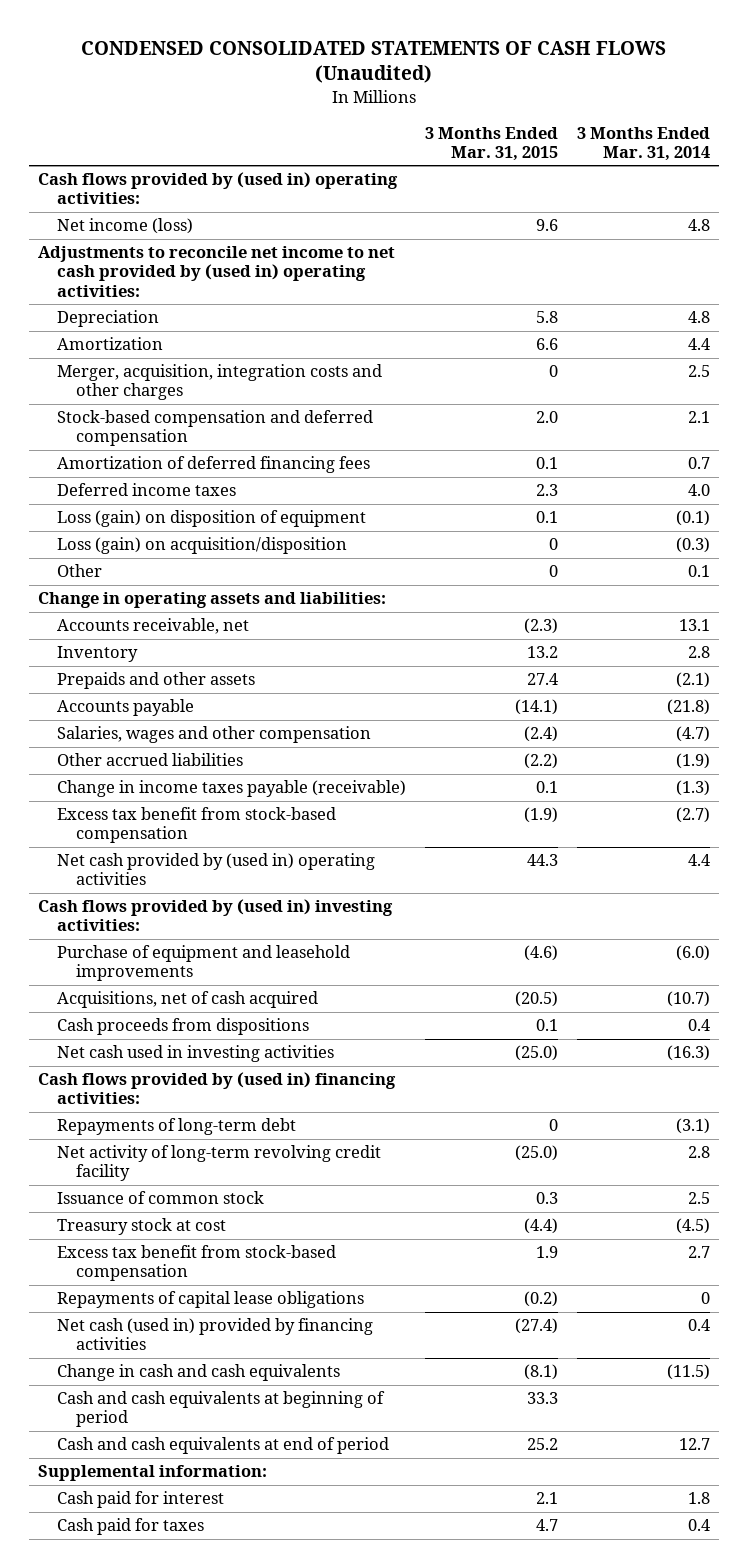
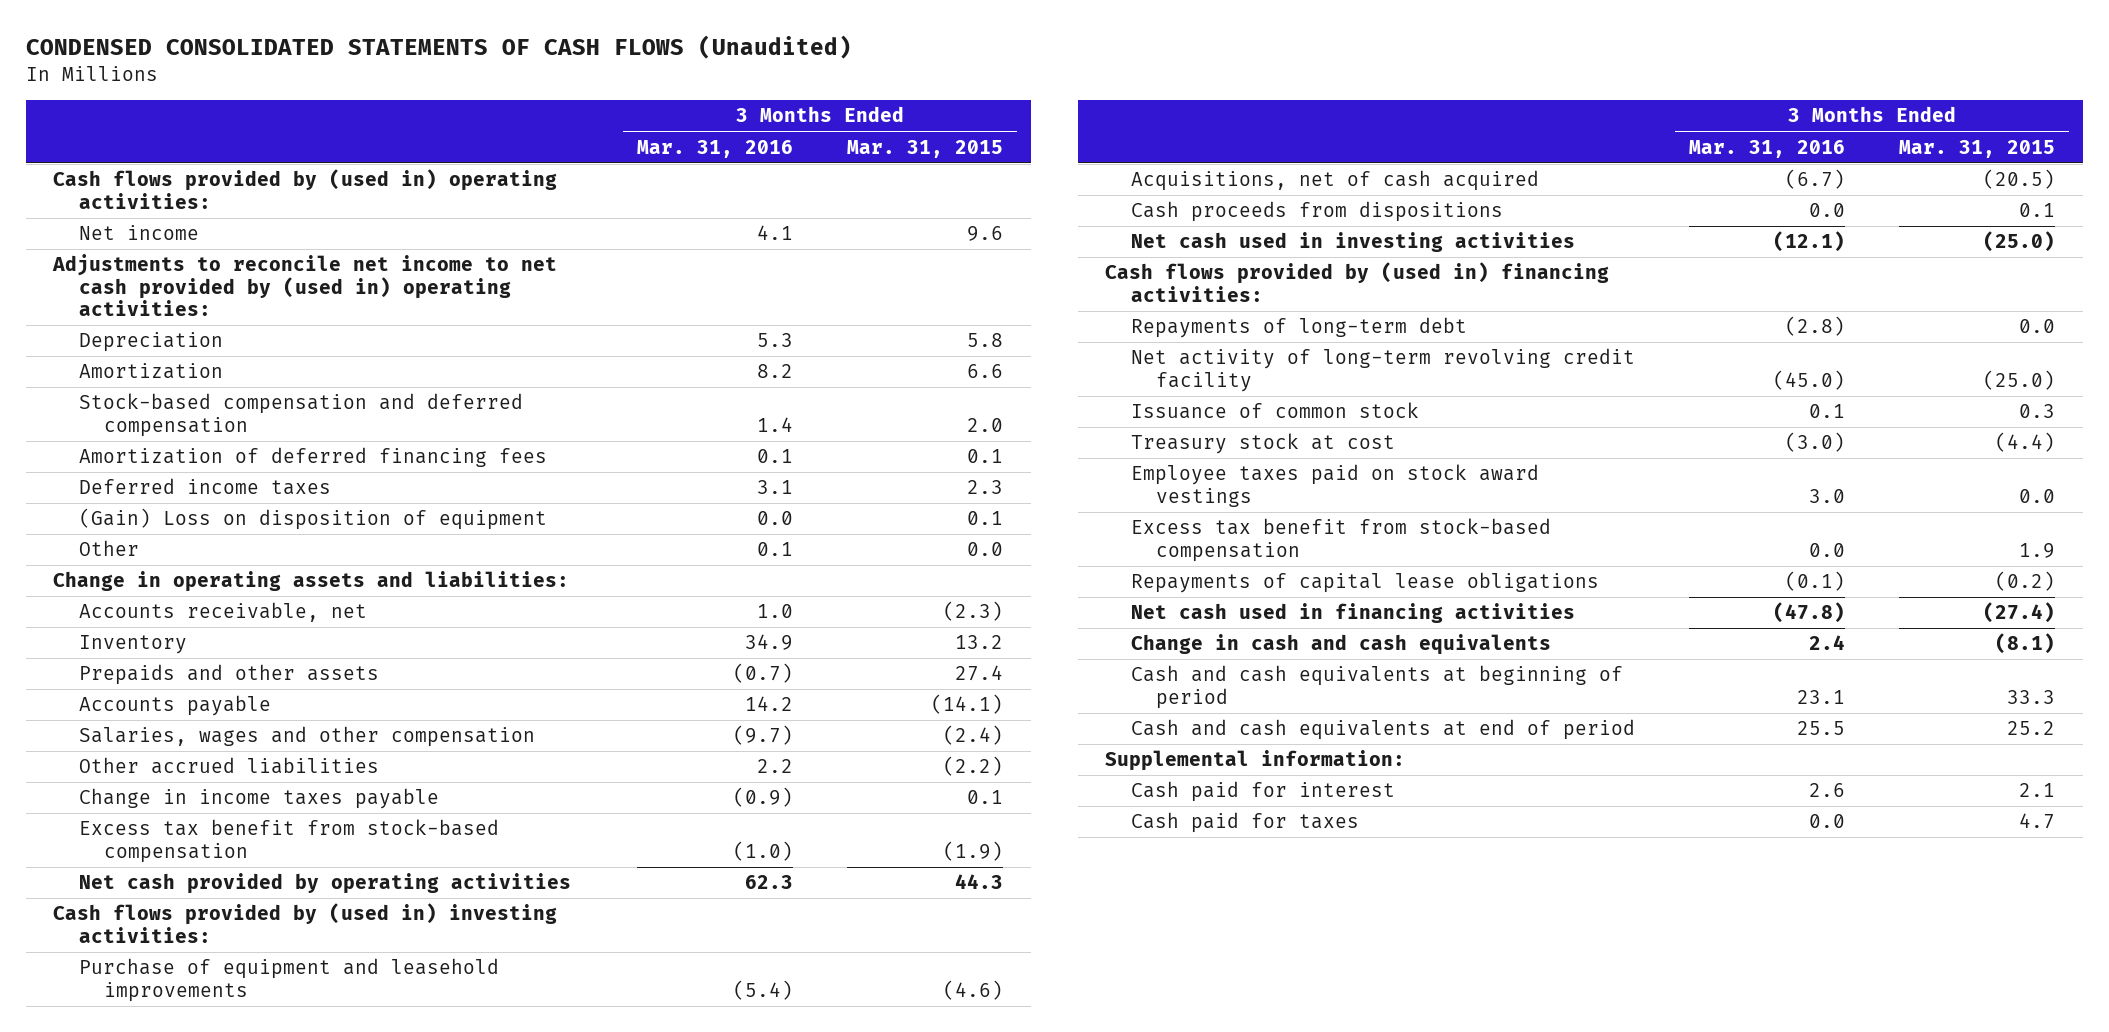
- | 3 Months Ended Mar. 31, 2015 | 3 Months Ended Mar. 31, 2014
+ | 3 Months Ended Mar. 31, 2016 | 3 Months Ended Mar. 31, 2015
- Net income (loss) | 9.6 | 4.8
+ Net income | 4.1 | 9.6
- Merger, acquisition, integration costs and other charges | 0 | 2.5
- Loss (gain) on disposition of equipment | 0.1 | (0.1)
- Loss (gain) on acquisition/disposition | 0 | (0.3)
- Other | 0 | 0.1
+ (Gain) Loss on disposition of equipment | 0.0 | 0.1
+ Other | 0.1 | 0.0
- Change in income taxes payable (receivable) | 0.1 | (1.3)
+ Change in income taxes payable | (0.9) | 0.1
- Net cash provided by (used in) operating activities | 44.3 | 4.4
+ Net cash provided by operating activities | 62.3 | 44.3
- Repayments of long-term debt | 0 | (3.1)
+ Repayments of long-term debt | (2.8) | 0.0
+ Employee taxes paid on stock award vestings | 3.0 | 0.0
- Net cash (used in) provided by financing activities | (27.4) | 0.4
+ Net cash used in financing activities | (47.8) | (27.4)

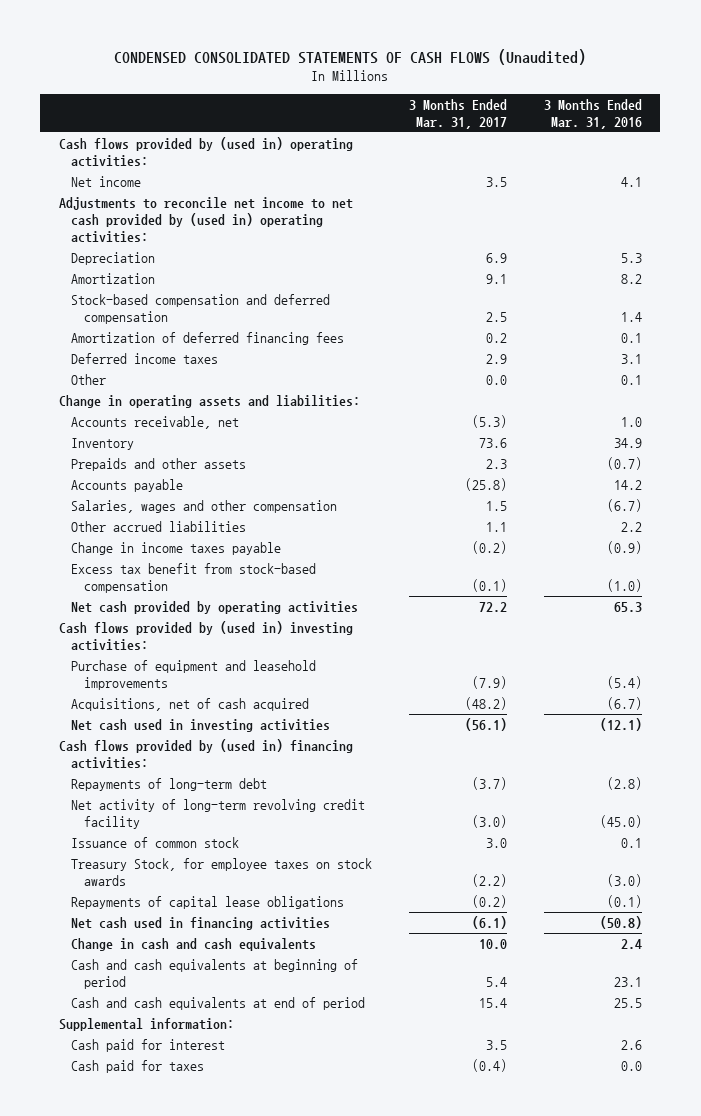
- | 3 Months Ended Mar. 31, 2016 | 3 Months Ended Mar. 31, 2015
+ | 3 Months Ended Mar. 31, 2017 | 3 Months Ended Mar. 31, 2016
- (Gain) Loss on disposition of equipment | 0.0 | 0.1
- Salaries, wages and other compensation | (9.7) | (2.4)
+ Salaries, wages and other compensation | 1.5 | (6.7)
- Net cash provided by operating activities | 62.3 | 44.3
+ Net cash provided by operating activities | 72.2 | 65.3
- Cash proceeds from dispositions | 0.0 | 0.1
- Treasury stock at cost | (3.0) | (4.4)
- Employee taxes paid on stock award vestings | 3.0 | 0.0
- Excess tax benefit from stock-based compensation | 0.0 | 1.9
+ Treasury Stock, for employee taxes on stock awards | (2.2) | (3.0)
- Net cash used in financing activities | (47.8) | (27.4)
+ Net cash used in financing activities | (6.1) | (50.8)

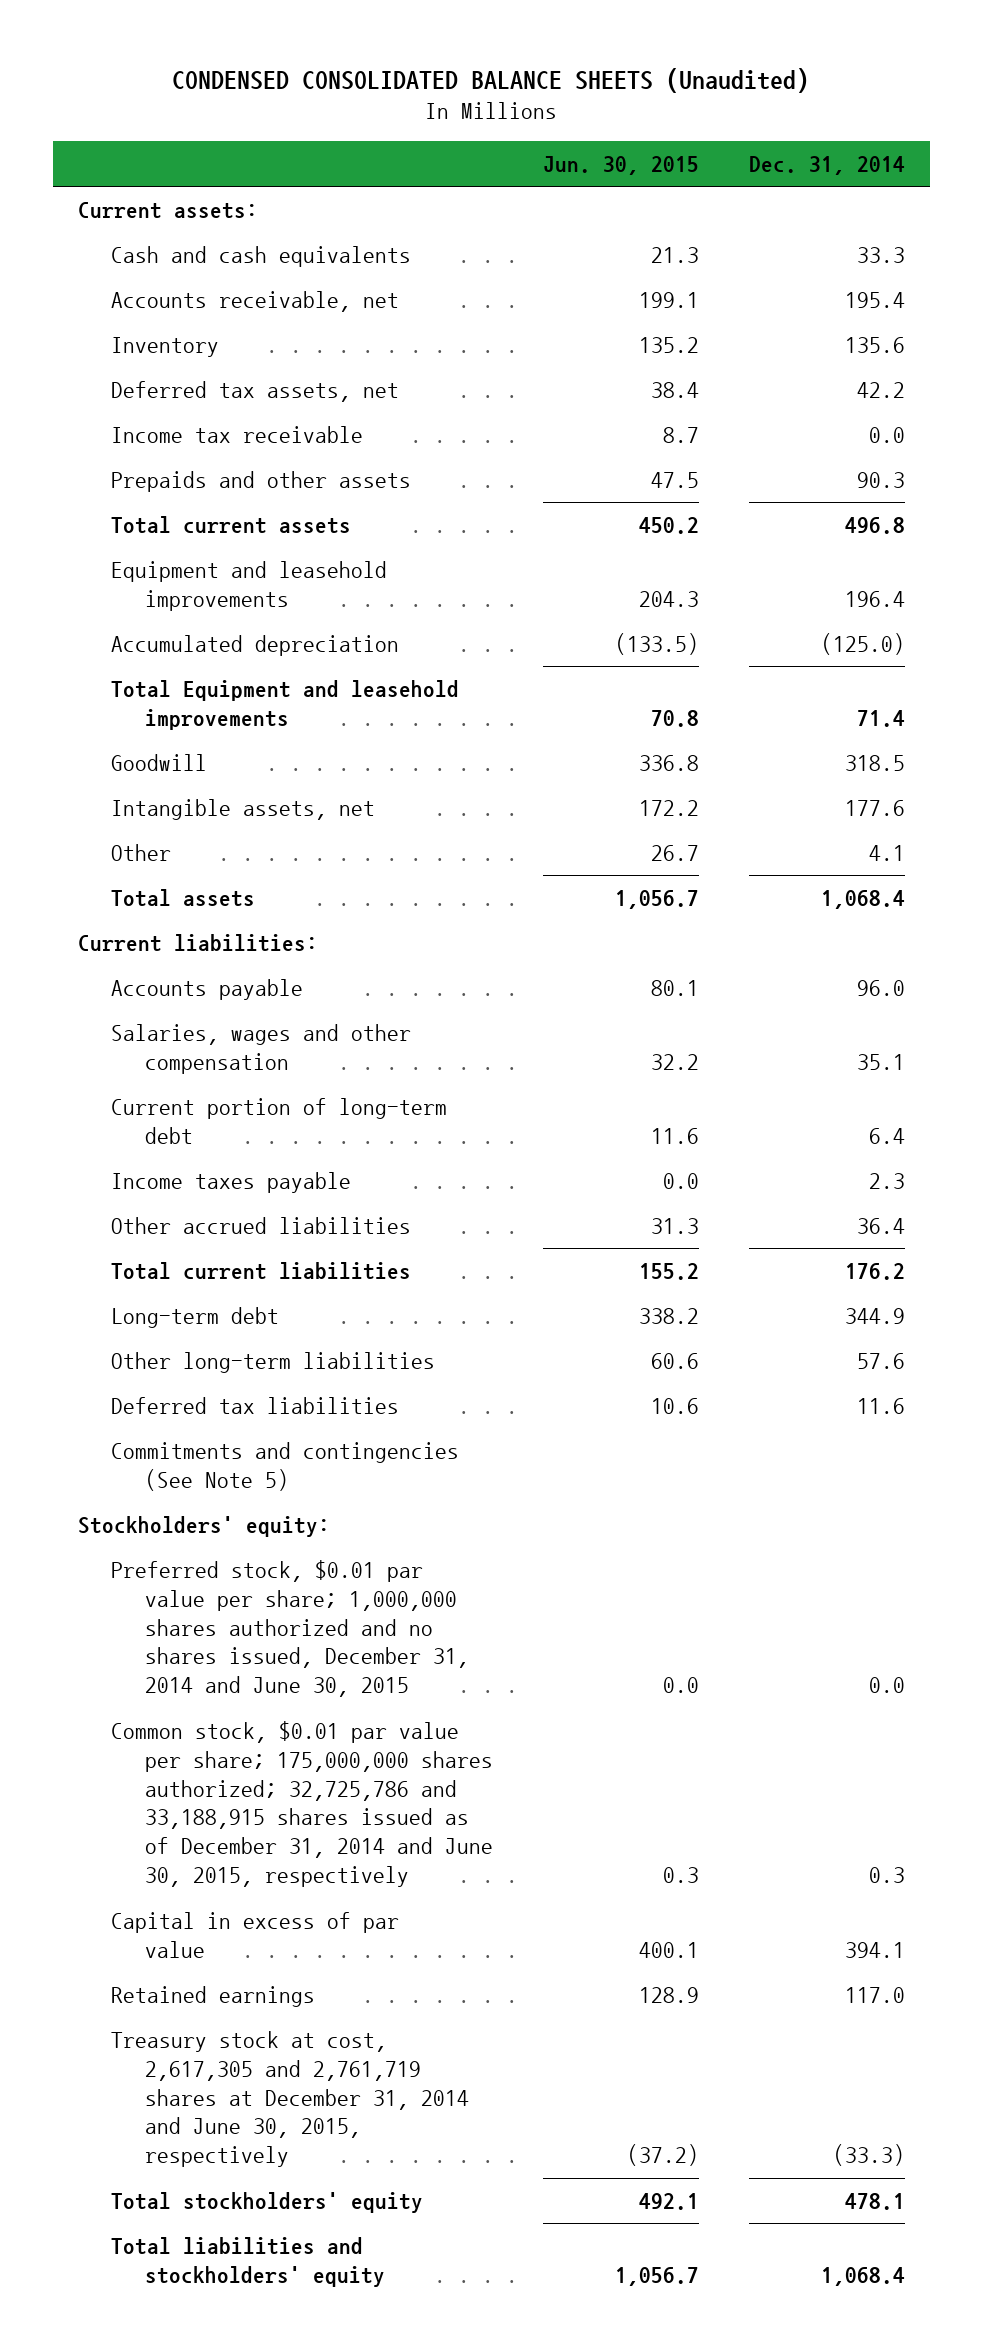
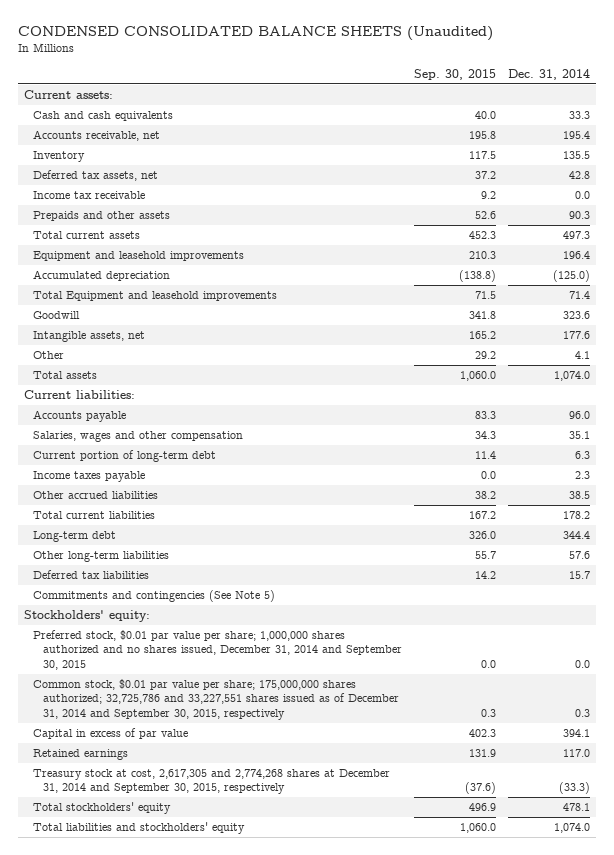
- | Jun. 30, 2015 | Dec. 31, 2014
+ | Sep. 30, 2015 | Dec. 31, 2014
- Inventory | 135.2 | 135.6
- Deferred tax assets, net | 38.4 | 42.2
+ Inventory | 117.5 | 135.5
+ Deferred tax assets, net | 37.2 | 42.8
- Total current assets | 450.2 | 496.8
+ Total current assets | 452.3 | 497.3
- Goodwill | 336.8 | 318.5
+ Goodwill | 341.8 | 323.6
- Total assets | 1,056.7 | 1,068.4
+ Total assets | 1,060.0 | 1,074.0
- Current portion of long-term debt | 11.6 | 6.4
+ Current portion of long-term debt | 11.4 | 6.3
- Other accrued liabilities | 31.3 | 36.4
- Total current liabilities | 155.2 | 176.2
- Long-term debt | 338.2 | 344.9
+ Other accrued liabilities | 38.2 | 38.5
+ Total current liabilities | 167.2 | 178.2
+ Long-term debt | 326.0 | 344.4
- Deferred tax liabilities | 10.6 | 11.6
+ Deferred tax liabilities | 14.2 | 15.7
- Preferred stock, $0.01 par value per share; 1,000,000 shares authorized and no shares issued, December 31, 2014 and June 30, 2015 | 0.0 | 0.0
- Common stock, $0.01 par value per share; 175,000,000 shares authorized; 32,725,786 and 33,188,915 shares issued as of December 31, 2014 and June 30, 2015, respectively | 0.3 | 0.3
+ Preferred stock, $0.01 par value per share; 1,000,000 shares authorized and no shares issued, December 31, 2014 and September 30, 2015 | 0.0 | 0.0
+ Common stock, $0.01 par value per share; 175,000,000 shares authorized; 32,725,786 and 33,227,551 shares issued as of December 31, 2014 and September 30, 2015, respectively | 0.3 | 0.3
- Treasury stock at cost, 2,617,305 and 2,761,719 shares at December 31, 2014 and June 30, 2015, respectively | (37.2) | (33.3)
+ Treasury stock at cost, 2,617,305 and 2,774,268 shares at December 31, 2014 and September 30, 2015, respectively | (37.6) | (33.3)
- Total liabilities and stockholders' equity | 1,056.7 | 1,068.4
+ Total liabilities and stockholders' equity | 1,060.0 | 1,074.0

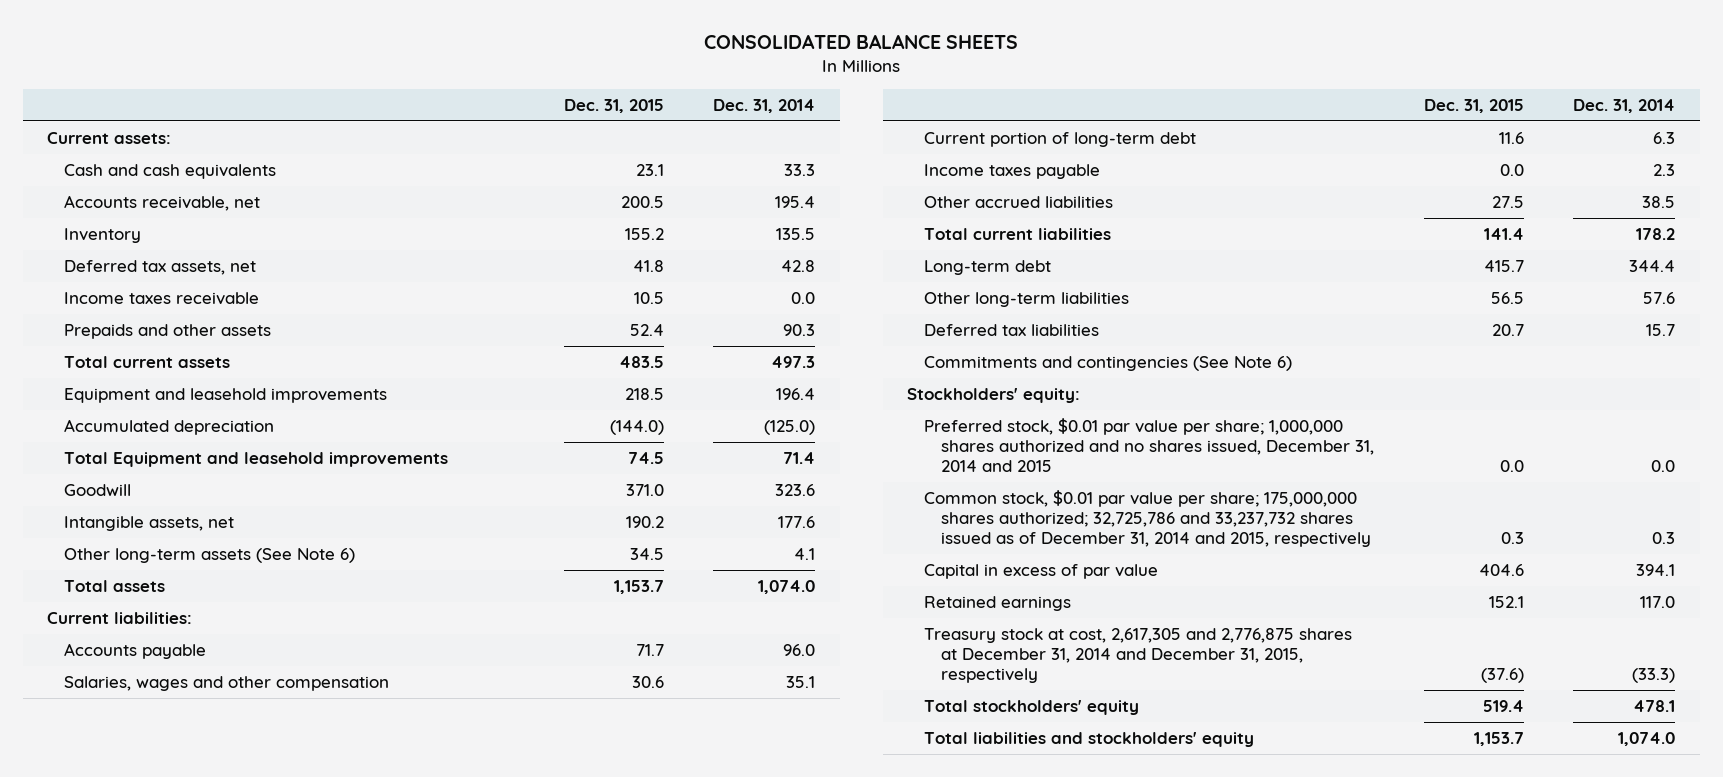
- CONDENSED CONSOLIDATED BALANCE SHEETS (Unaudited)
+ CONSOLIDATED BALANCE SHEETS
- | Sep. 30, 2015 | Dec. 31, 2014
+ | Dec. 31, 2015 | Dec. 31, 2014
- Income tax receivable | 9.2 | 0.0
+ Income taxes receivable | 10.5 | 0.0
- Other | 29.2 | 4.1
+ Other long-term assets (See Note 6) | 34.5 | 4.1
- Commitments and contingencies (See Note 5)
+ Commitments and contingencies (See Note 6)
- Preferred stock, $0.01 par value per share; 1,000,000 shares authorized and no shares issued, December 31, 2014 and September 30, 2015 | 0.0 | 0.0
- Common stock, $0.01 par value per share; 175,000,000 shares authorized; 32,725,786 and 33,227,551 shares issued as of December 31, 2014 and September 30, 2015, respectively | 0.3 | 0.3
+ Preferred stock, $0.01 par value per share; 1,000,000 shares authorized and no shares issued, December 31, 2014 and 2015 | 0.0 | 0.0
+ Common stock, $0.01 par value per share; 175,000,000 shares authorized; 32,725,786 and 33,237,732 shares issued as of December 31, 2014 and 2015, respectively | 0.3 | 0.3
- Treasury stock at cost, 2,617,305 and 2,774,268 shares at December 31, 2014 and September 30, 2015, respectively | (37.6) | (33.3)
+ Treasury stock at cost, 2,617,305 and 2,776,875 shares at December 31, 2014 and December 31, 2015, respectively | (37.6) | (33.3)

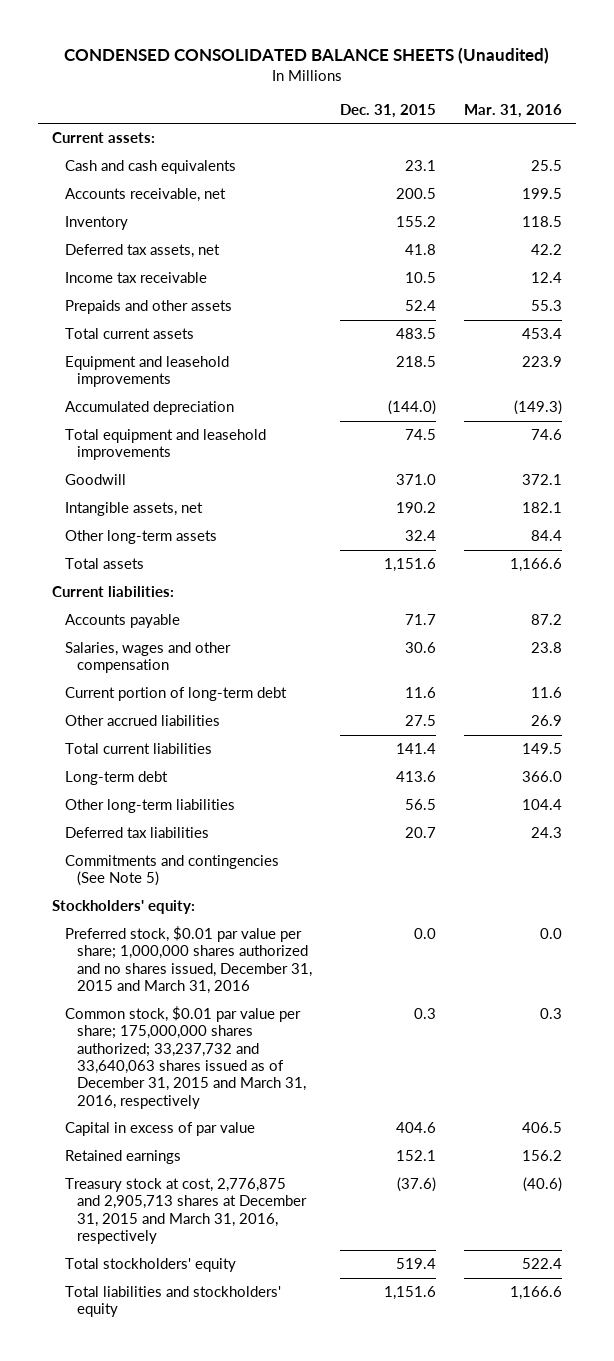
- CONSOLIDATED BALANCE SHEETS
+ CONDENSED CONSOLIDATED BALANCE SHEETS (Unaudited)
- | Dec. 31, 2015 | Dec. 31, 2014
+ | Dec. 31, 2015 | Mar. 31, 2016
- Income taxes receivable | 10.5 | 0.0
+ Income tax receivable | 10.5 | 12.4
- Total Equipment and leasehold improvements | 74.5 | 71.4
+ Total equipment and leasehold improvements | 74.5 | 74.6
- Other long-term assets (See Note 6) | 34.5 | 4.1
- Total assets | 1,153.7 | 1,074.0
+ Other long-term assets | 32.4 | 84.4
+ Total assets | 1,151.6 | 1,166.6
- Income taxes payable | 0.0 | 2.3
- Long-term debt | 415.7 | 344.4
+ Long-term debt | 413.6 | 366.0
- Commitments and contingencies (See Note 6)
+ Commitments and contingencies (See Note 5)
- Preferred stock, $0.01 par value per share; 1,000,000 shares authorized and no shares issued, December 31, 2014 and 2015 | 0.0 | 0.0
- Common stock, $0.01 par value per share; 175,000,000 shares authorized; 32,725,786 and 33,237,732 shares issued as of December 31, 2014 and 2015, respectively | 0.3 | 0.3
+ Preferred stock, $0.01 par value per share; 1,000,000 shares authorized and no shares issued, December 31, 2015 and March 31, 2016 | 0.0 | 0.0
+ Common stock, $0.01 par value per share; 175,000,000 shares authorized; 33,237,732 and 33,640,063 shares issued as of December 31, 2015 and March 31, 2016, respectively | 0.3 | 0.3
- Treasury stock at cost, 2,617,305 and 2,776,875 shares at December 31, 2014 and December 31, 2015, respectively | (37.6) | (33.3)
+ Treasury stock at cost, 2,776,875 and 2,905,713 shares at December 31, 2015 and March 31, 2016, respectively | (37.6) | (40.6)
- Total liabilities and stockholders' equity | 1,153.7 | 1,074.0
+ Total liabilities and stockholders' equity | 1,151.6 | 1,166.6

